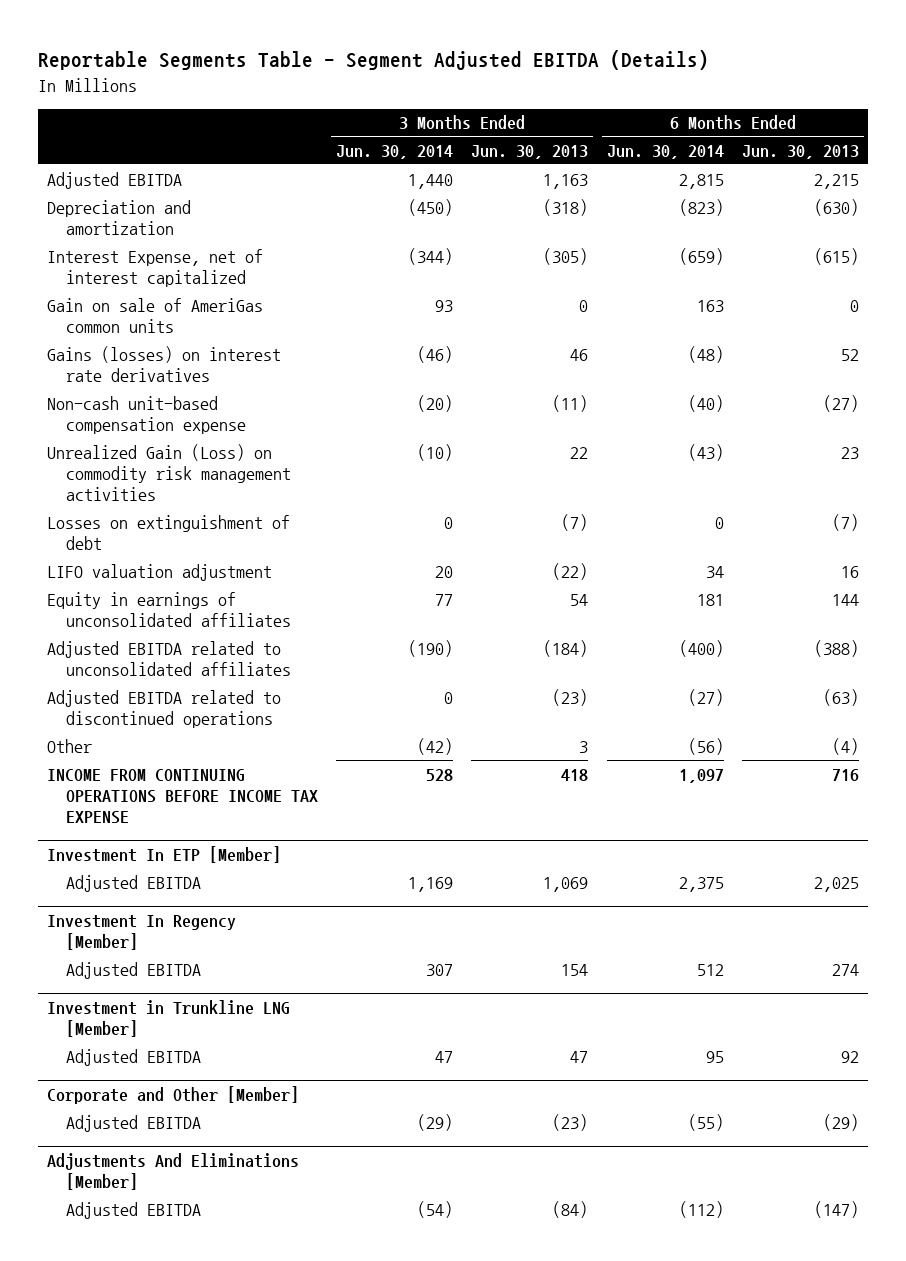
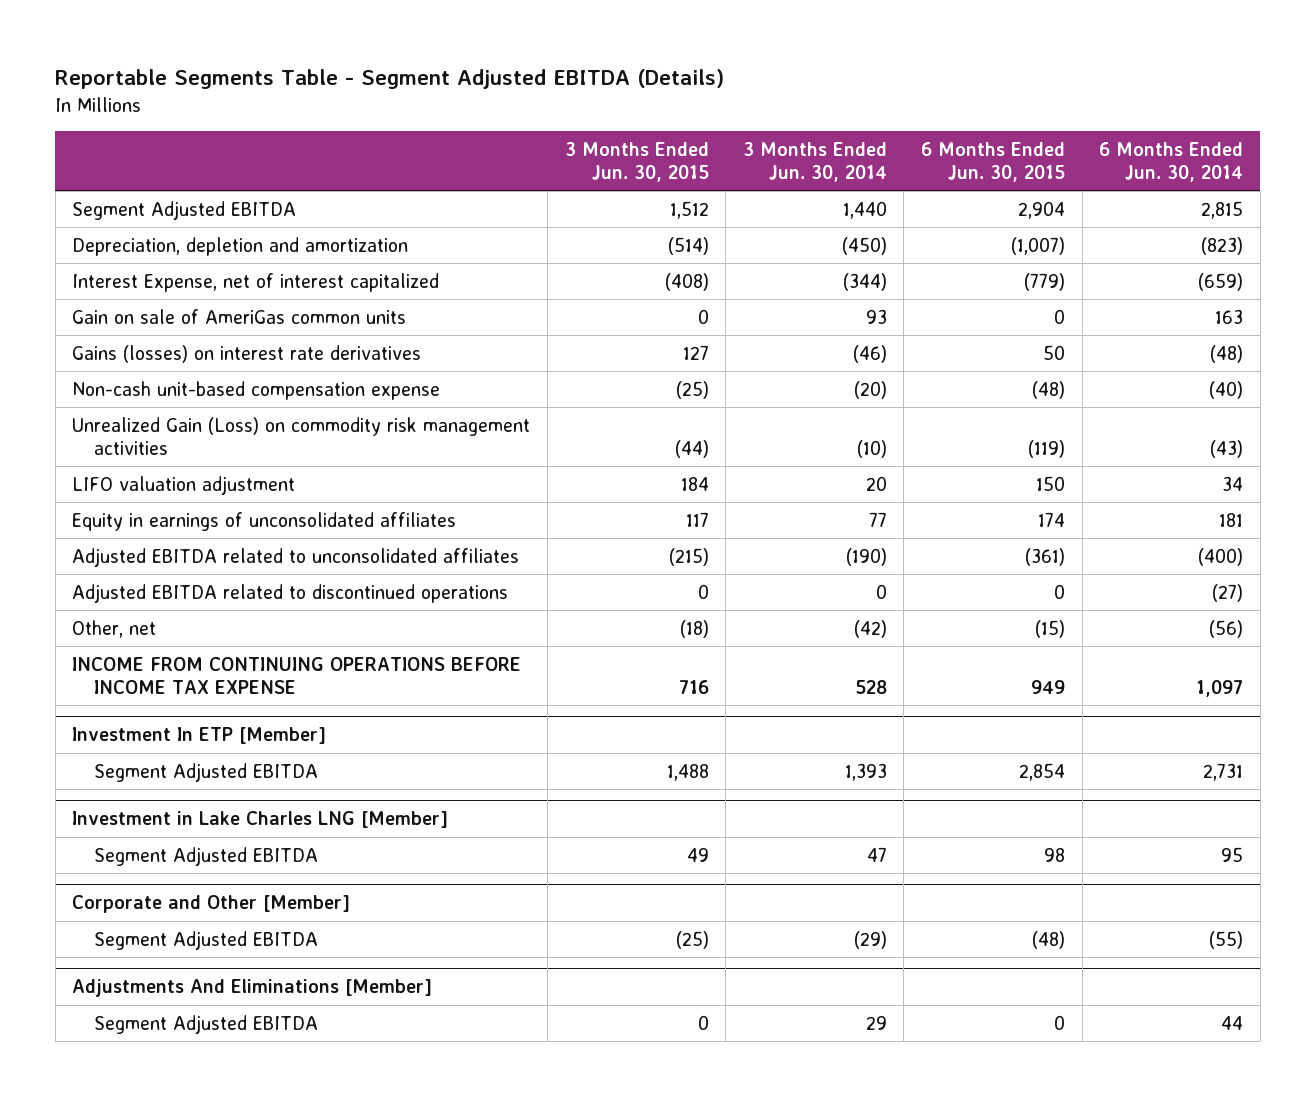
- | 3 Months Ended Jun. 30, 2014 | 3 Months Ended Jun. 30, 2013 | 6 Months Ended Jun. 30, 2014 | 6 Months Ended Jun. 30, 2013
+ | 3 Months Ended Jun. 30, 2015 | 3 Months Ended Jun. 30, 2014 | 6 Months Ended Jun. 30, 2015 | 6 Months Ended Jun. 30, 2014
- Adjusted EBITDA | 1,440 | 1,163 | 2,815 | 2,215
- Depreciation and amortization | (450) | (318) | (823) | (630)
+ Segment Adjusted EBITDA | 1,512 | 1,440 | 2,904 | 2,815
+ Depreciation, depletion and amortization | (514) | (450) | (1,007) | (823)
- Losses on extinguishment of debt | 0 | (7) | 0 | (7)
- Other | (42) | 3 | (56) | (4)
+ Other, net | (18) | (42) | (15) | (56)
@ Investment In ETP [Member]
- Adjusted EBITDA | 1,169 | 1,069 | 2,375 | 2,025
- Investment In Regency [Member]
- Adjusted EBITDA | 307 | 154 | 512 | 274
- Investment in Trunkline LNG [Member]
- Adjusted EBITDA | 47 | 47 | 95 | 92
@ Investment In ETP [Member]
+ Segment Adjusted EBITDA | 1,488 | 1,393 | 2,854 | 2,731
+ Investment in Lake Charles LNG [Member]
+ Segment Adjusted EBITDA | 49 | 47 | 98 | 95
@ Corporate and Other [Member]
- Adjusted EBITDA | (29) | (23) | (55) | (29)
+ Segment Adjusted EBITDA | (25) | (29) | (48) | (55)
@ Adjustments And Eliminations [Member]
- Adjusted EBITDA | (54) | (84) | (112) | (147)
+ Segment Adjusted EBITDA | 0 | 29 | 0 | 44

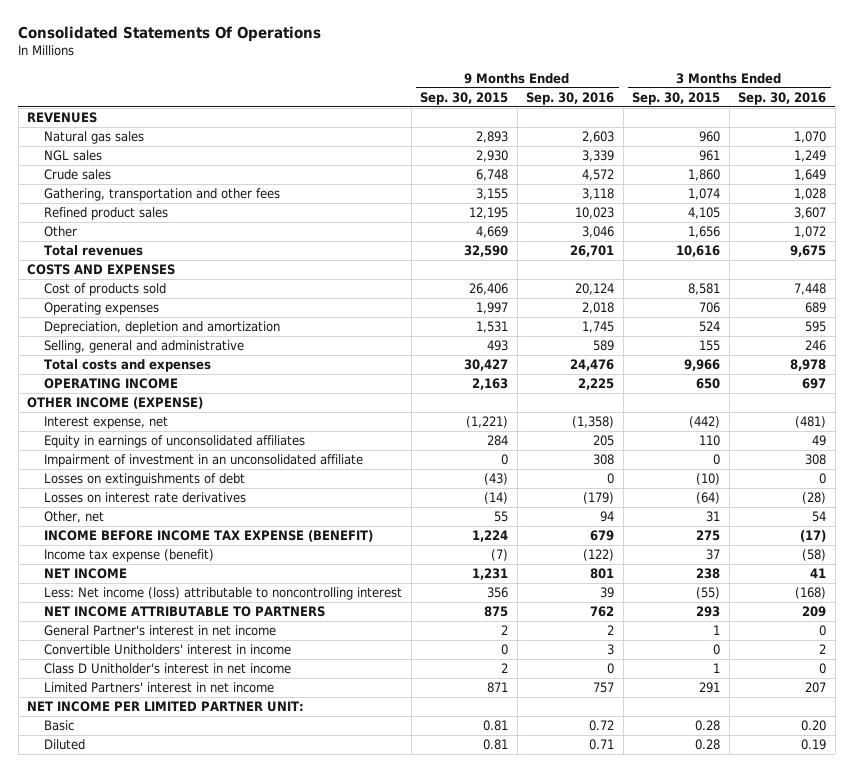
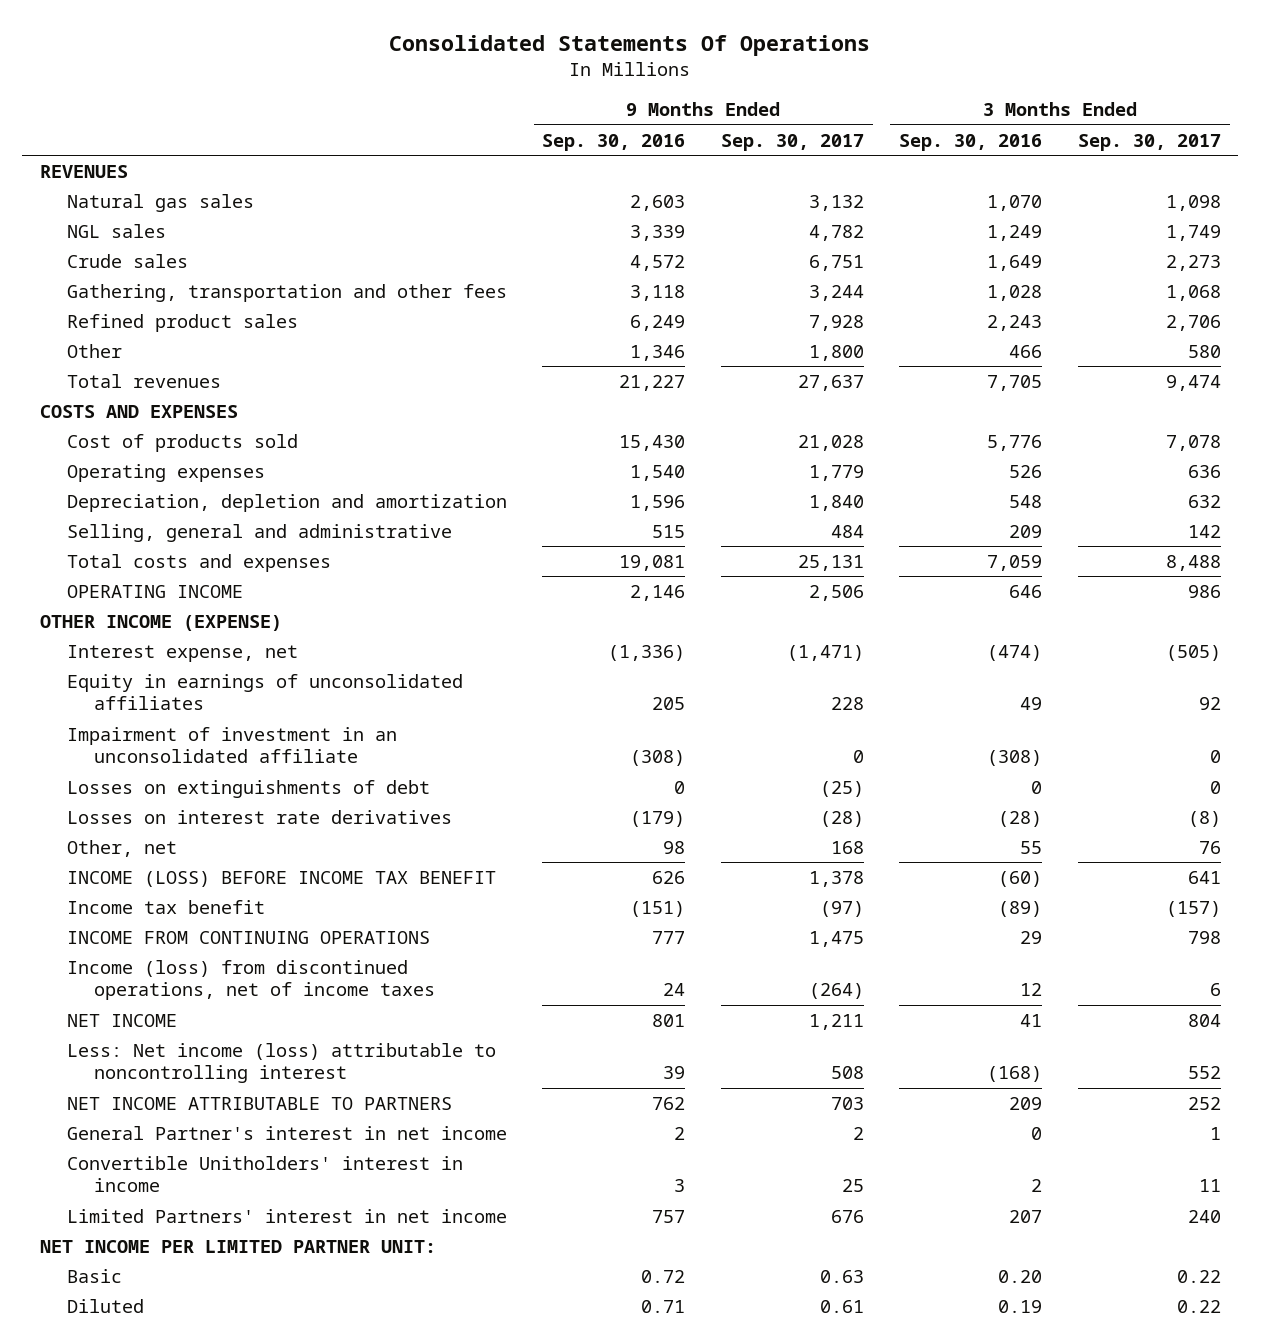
- | 9 Months Ended Sep. 30, 2015 | 9 Months Ended Sep. 30, 2016 | 3 Months Ended Sep. 30, 2015 | 3 Months Ended Sep. 30, 2016
+ | 9 Months Ended Sep. 30, 2016 | 9 Months Ended Sep. 30, 2017 | 3 Months Ended Sep. 30, 2016 | 3 Months Ended Sep. 30, 2017
- Refined product sales | 12,195 | 10,023 | 4,105 | 3,607
- Other | 4,669 | 3,046 | 1,656 | 1,072
- Total revenues | 32,590 | 26,701 | 10,616 | 9,675
+ Refined product sales | 6,249 | 7,928 | 2,243 | 2,706
+ Other | 1,346 | 1,800 | 466 | 580
+ Total revenues | 21,227 | 27,637 | 7,705 | 9,474
- Cost of products sold | 26,406 | 20,124 | 8,581 | 7,448
- Operating expenses | 1,997 | 2,018 | 706 | 689
- Depreciation, depletion and amortization | 1,531 | 1,745 | 524 | 595
- Selling, general and administrative | 493 | 589 | 155 | 246
- Total costs and expenses | 30,427 | 24,476 | 9,966 | 8,978
- OPERATING INCOME | 2,163 | 2,225 | 650 | 697
+ Cost of products sold | 15,430 | 21,028 | 5,776 | 7,078
+ Operating expenses | 1,540 | 1,779 | 526 | 636
+ Depreciation, depletion and amortization | 1,596 | 1,840 | 548 | 632
+ Selling, general and administrative | 515 | 484 | 209 | 142
+ Total costs and expenses | 19,081 | 25,131 | 7,059 | 8,488
+ OPERATING INCOME | 2,146 | 2,506 | 646 | 986
- Interest expense, net | (1,221) | (1,358) | (442) | (481)
+ Interest expense, net | (1,336) | (1,471) | (474) | (505)
- Impairment of investment in an unconsolidated affiliate | 0 | 308 | 0 | 308
+ Impairment of investment in an unconsolidated affiliate | (308) | 0 | (308) | 0
- Other, net | 55 | 94 | 31 | 54
- INCOME BEFORE INCOME TAX EXPENSE (BENEFIT) | 1,224 | 679 | 275 | (17)
- Income tax expense (benefit) | (7) | (122) | 37 | (58)
+ Other, net | 98 | 168 | 55 | 76
+ INCOME (LOSS) BEFORE INCOME TAX BENEFIT | 626 | 1,378 | (60) | 641
+ Income tax benefit | (151) | (97) | (89) | (157)
+ INCOME FROM CONTINUING OPERATIONS | 777 | 1,475 | 29 | 798
+ Income (loss) from discontinued operations, net of income taxes | 24 | (264) | 12 | 6
- Class D Unitholder's interest in net income | 2 | 0 | 1 | 0

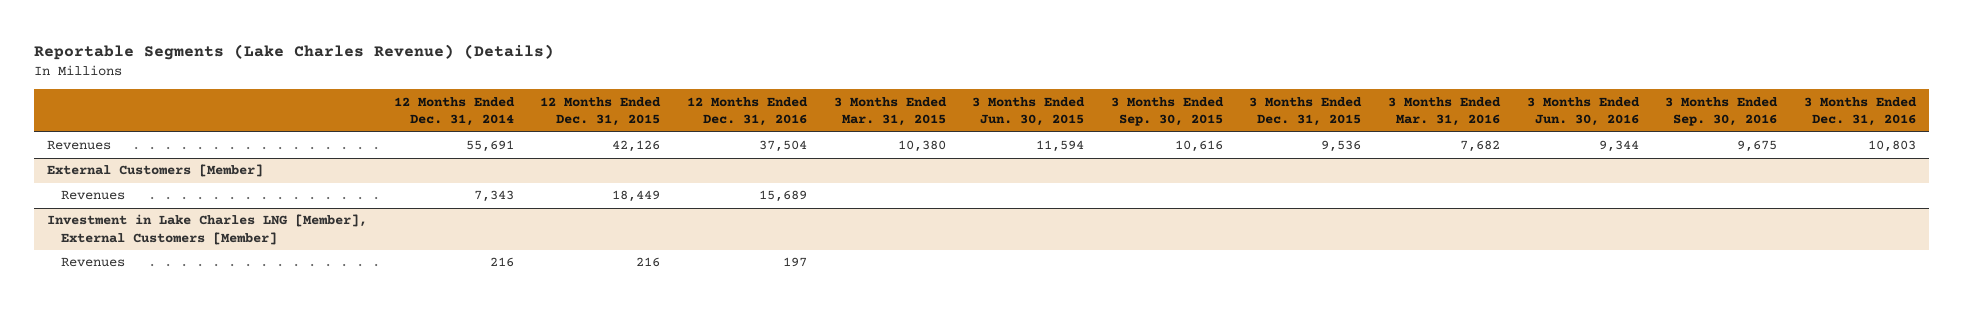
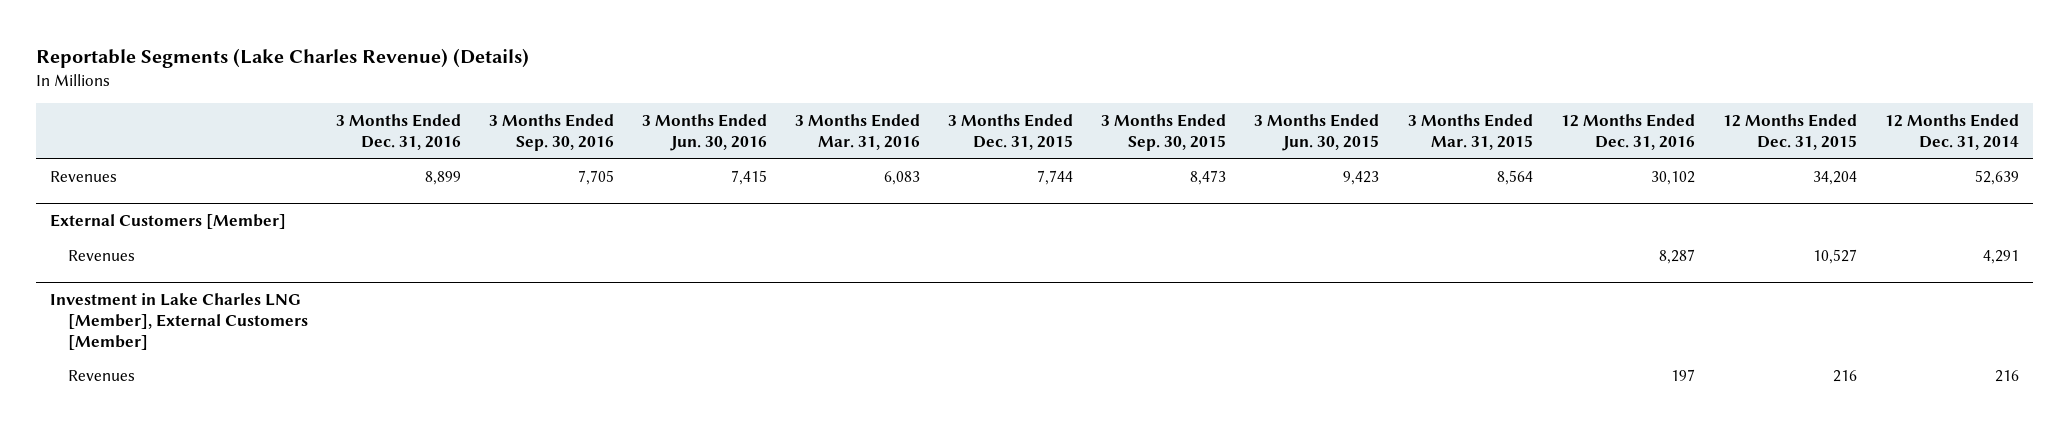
- | 12 Months Ended Dec. 31, 2014 | 12 Months Ended Dec. 31, 2015 | 12 Months Ended Dec. 31, 2016 | 3 Months Ended Mar. 31, 2015 | 3 Months Ended Jun. 30, 2015 | 3 Months Ended Sep. 30, 2015 | 3 Months Ended Dec. 31, 2015 | 3 Months Ended Mar. 31, 2016 | 3 Months Ended Jun. 30, 2016 | 3 Months Ended Sep. 30, 2016 | 3 Months Ended Dec. 31, 2016
+ | 3 Months Ended Dec. 31, 2016 | 3 Months Ended Sep. 30, 2016 | 3 Months Ended Jun. 30, 2016 | 3 Months Ended Mar. 31, 2016 | 3 Months Ended Dec. 31, 2015 | 3 Months Ended Sep. 30, 2015 | 3 Months Ended Jun. 30, 2015 | 3 Months Ended Mar. 31, 2015 | 12 Months Ended Dec. 31, 2016 | 12 Months Ended Dec. 31, 2015 | 12 Months Ended Dec. 31, 2014
- Revenues | 55,691 | 42,126 | 37,504 | 10,380 | 11,594 | 10,616 | 9,536 | 7,682 | 9,344 | 9,675 | 10,803
+ Revenues | 8,899 | 7,705 | 7,415 | 6,083 | 7,744 | 8,473 | 9,423 | 8,564 | 30,102 | 34,204 | 52,639
@ External Customers [Member]
- Revenues | 7,343 | 18,449 | 15,689 | | | | | | | |
+ Revenues | | | | | | | | | 8,287 | 10,527 | 4,291

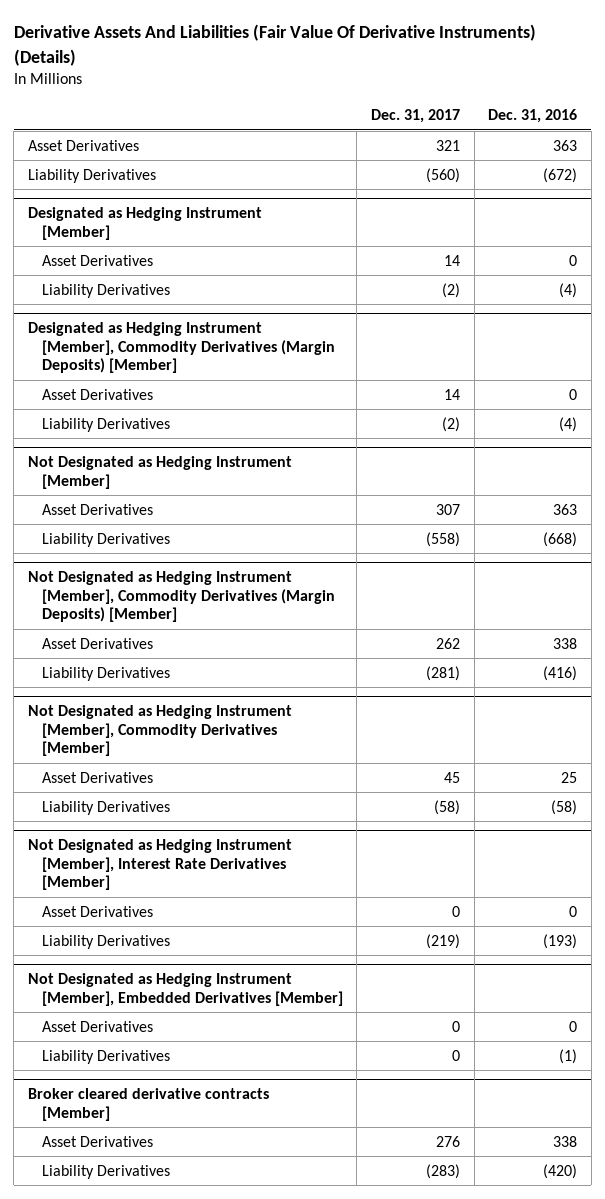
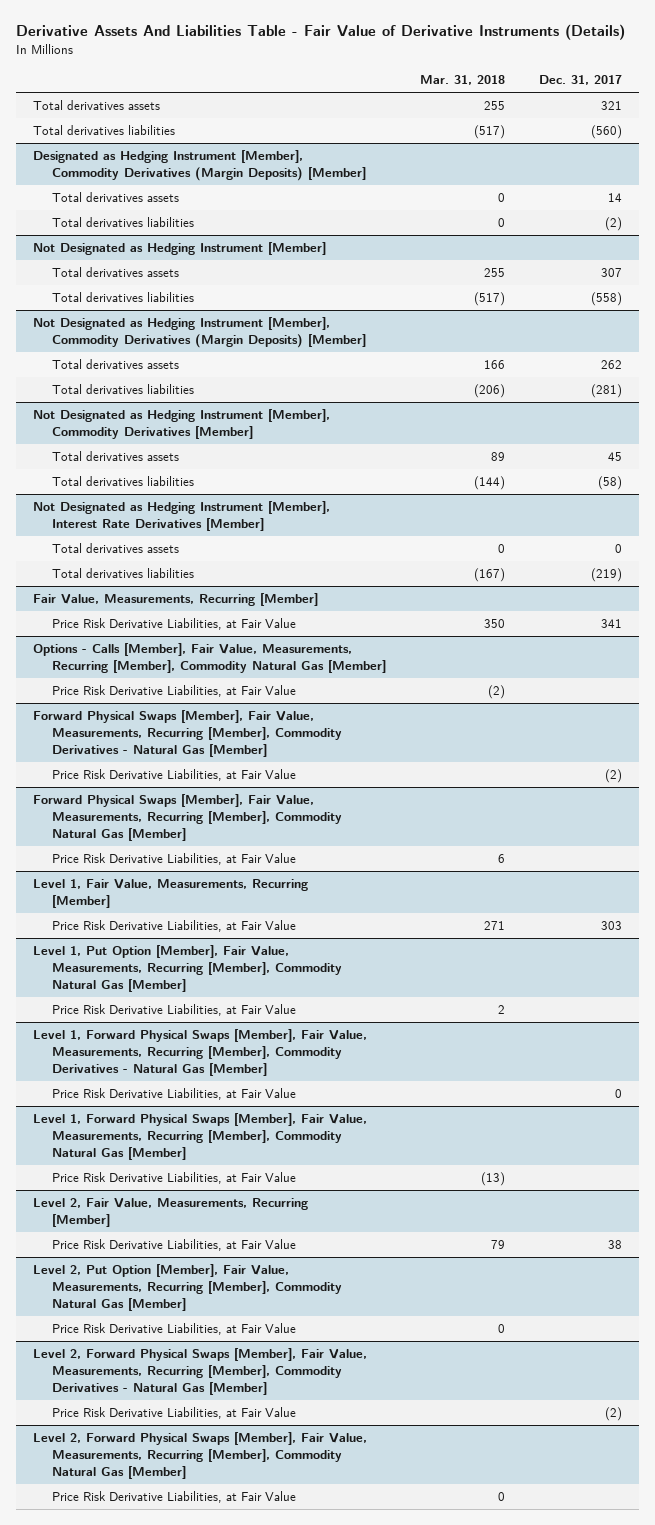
- Derivative Assets And Liabilities (Fair Value Of Derivative Instruments) (Details)
+ Derivative Assets And Liabilities Table - Fair Value of Derivative Instruments (Details)
- | Dec. 31, 2017 | Dec. 31, 2016
+ | Mar. 31, 2018 | Dec. 31, 2017
- Asset Derivatives | 321 | 363
- Liability Derivatives | (560) | (672)
- Designated as Hedging Instrument [Member]
- Asset Derivatives | 14 | 0
- Liability Derivatives | (2) | (4)
+ Total derivatives assets | 255 | 321
+ Total derivatives liabilities | (517) | (560)
@ Designated as Hedging Instrument [Member], Commodity Derivatives (Margin Deposits) [Member]
- Asset Derivatives | 14 | 0
- Liability Derivatives | (2) | (4)
+ Total derivatives assets | 0 | 14
+ Total derivatives liabilities | 0 | (2)
@ Not Designated as Hedging Instrument [Member]
- Asset Derivatives | 307 | 363
- Liability Derivatives | (558) | (668)
+ Total derivatives assets | 255 | 307
+ Total derivatives liabilities | (517) | (558)
@ Not Designated as Hedging Instrument [Member], Commodity Derivatives (Margin Deposits) [Member]
- Asset Derivatives | 262 | 338
- Liability Derivatives | (281) | (416)
+ Total derivatives assets | 166 | 262
+ Total derivatives liabilities | (206) | (281)
@ Not Designated as Hedging Instrument [Member], Commodity Derivatives [Member]
- Asset Derivatives | 45 | 25
- Liability Derivatives | (58) | (58)
+ Total derivatives assets | 89 | 45
+ Total derivatives liabilities | (144) | (58)
@ Not Designated as Hedging Instrument [Member], Interest Rate Derivatives [Member]
- Asset Derivatives | 0 | 0
- Liability Derivatives | (219) | (193)
- Not Designated as Hedging Instrument [Member], Embedded Derivatives [Member]
- Asset Derivatives | 0 | 0
- Liability Derivatives | 0 | (1)
- Broker cleared derivative contracts [Member]
- Asset Derivatives | 276 | 338
- Liability Derivatives | (283) | (420)
@ Not Designated as Hedging Instrument [Member], Interest Rate Derivatives [Member]
+ Total derivatives assets | 0 | 0
+ Total derivatives liabilities | (167) | (219)
+ Fair Value, Measurements, Recurring [Member]
+ Price Risk Derivative Liabilities, at Fair Value | 350 | 341
+ Options - Calls [Member], Fair Value, Measurements, Recurring [Member], Commodity Natural Gas [Member]
+ Price Risk Derivative Liabilities, at Fair Value | (2) |
+ Forward Physical Swaps [Member], Fair Value, Measurements, Recurring [Member], Commodity Derivatives - Natural Gas [Member]
+ Price Risk Derivative Liabilities, at Fair Value | | (2)
+ Forward Physical Swaps [Member], Fair Value, Measurements, Recurring [Member], Commodity Natural Gas [Member]
+ Price Risk Derivative Liabilities, at Fair Value | 6 |
+ Level 1, Fair Value, Measurements, Recurring [Member]
+ Price Risk Derivative Liabilities, at Fair Value | 271 | 303
+ Level 1, Put Option [Member], Fair Value, Measurements, Recurring [Member], Commodity Natural Gas [Member]
+ Price Risk Derivative Liabilities, at Fair Value | 2 |
+ Level 1, Forward Physical Swaps [Member], Fair Value, Measurements, Recurring [Member], Commodity Derivatives - Natural Gas [Member]
+ Price Risk Derivative Liabilities, at Fair Value | | 0
+ Level 1, Forward Physical Swaps [Member], Fair Value, Measurements, Recurring [Member], Commodity Natural Gas [Member]
+ Price Risk Derivative Liabilities, at Fair Value | (13) |
+ Level 2, Fair Value, Measurements, Recurring [Member]
+ Price Risk Derivative Liabilities, at Fair Value | 79 | 38
+ Level 2, Put Option [Member], Fair Value, Measurements, Recurring [Member], Commodity Natural Gas [Member]
+ Price Risk Derivative Liabilities, at Fair Value | 0 |
+ Level 2, Forward Physical Swaps [Member], Fair Value, Measurements, Recurring [Member], Commodity Derivatives - Natural Gas [Member]
+ Price Risk Derivative Liabilities, at Fair Value | | (2)
+ Level 2, Forward Physical Swaps [Member], Fair Value, Measurements, Recurring [Member], Commodity Natural Gas [Member]
+ Price Risk Derivative Liabilities, at Fair Value | 0 |

